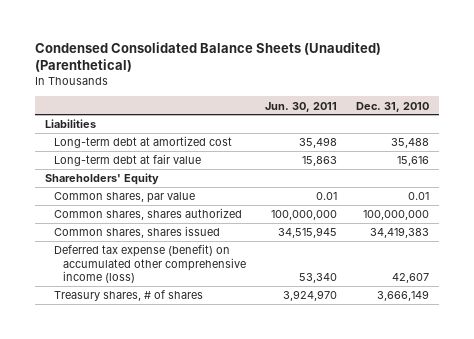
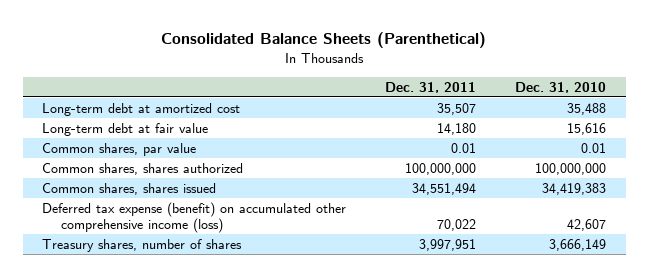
- Condensed Consolidated Balance Sheets (Unaudited) (Parenthetical)
+ Consolidated Balance Sheets (Parenthetical)
- | Jun. 30, 2011 | Dec. 31, 2010
+ | Dec. 31, 2011 | Dec. 31, 2010
- Liabilities
- Shareholders' Equity
- Treasury shares, # of shares | 3,924,970 | 3,666,149
+ Treasury shares, number of shares | 3,997,951 | 3,666,149

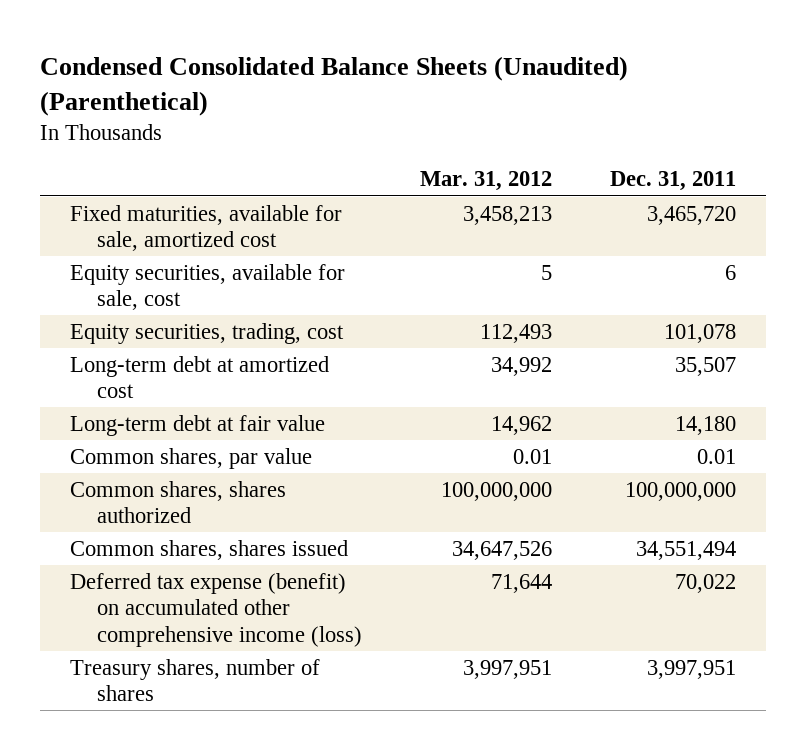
- Consolidated Balance Sheets (Parenthetical)
+ Condensed Consolidated Balance Sheets (Unaudited) (Parenthetical)
- | Dec. 31, 2011 | Dec. 31, 2010
+ | Mar. 31, 2012 | Dec. 31, 2011
+ Fixed maturities, available for sale, amortized cost | 3,458,213 | 3,465,720
+ Equity securities, available for sale, cost | 5 | 6
+ Equity securities, trading, cost | 112,493 | 101,078

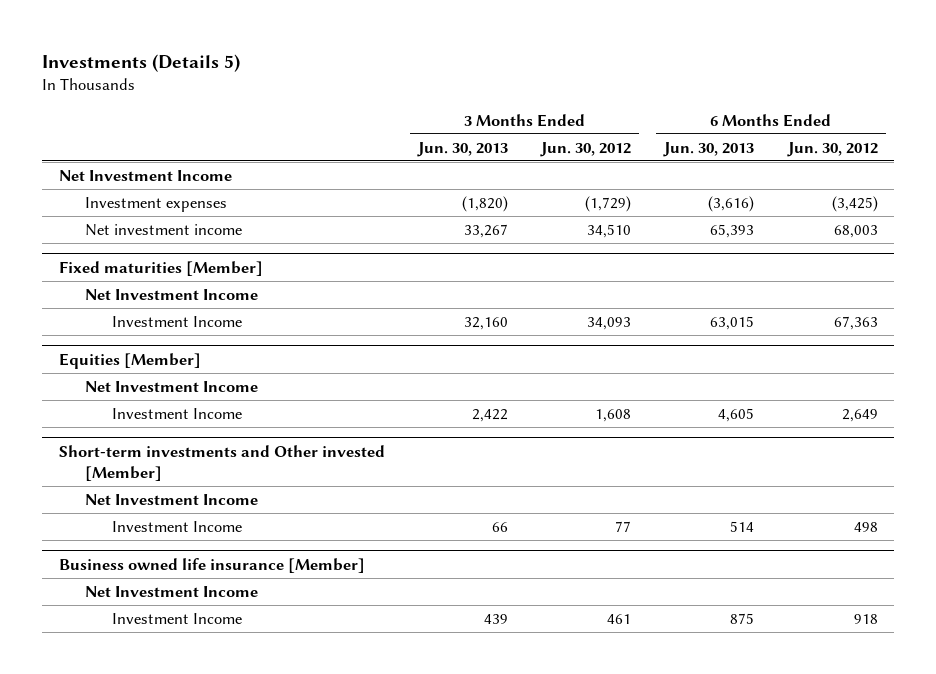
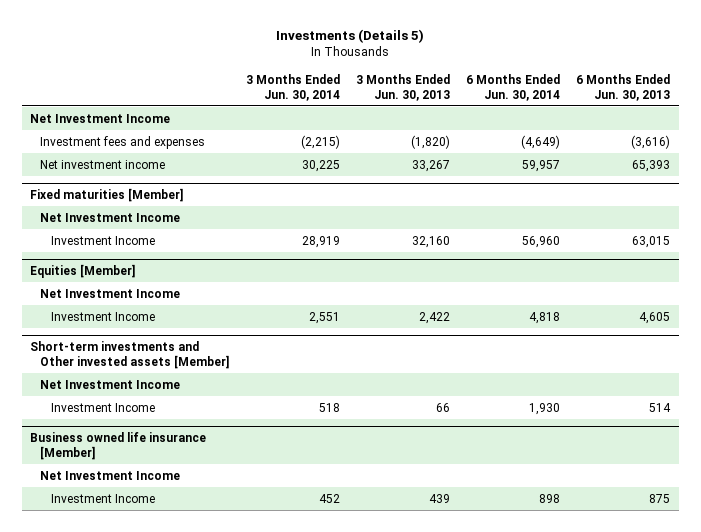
- | 3 Months Ended Jun. 30, 2013 | 3 Months Ended Jun. 30, 2012 | 6 Months Ended Jun. 30, 2013 | 6 Months Ended Jun. 30, 2012
+ | 3 Months Ended Jun. 30, 2014 | 3 Months Ended Jun. 30, 2013 | 6 Months Ended Jun. 30, 2014 | 6 Months Ended Jun. 30, 2013
- Investment expenses | (1,820) | (1,729) | (3,616) | (3,425)
+ Investment fees and expenses | (2,215) | (1,820) | (4,649) | (3,616)
- Short-term investments and Other invested [Member]
+ Short-term investments and Other invested assets [Member]

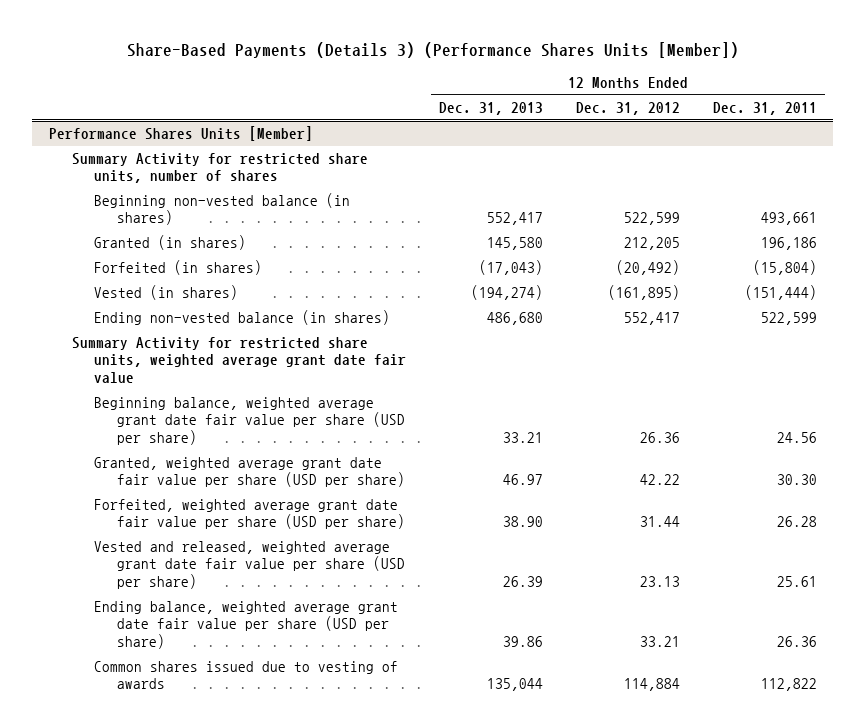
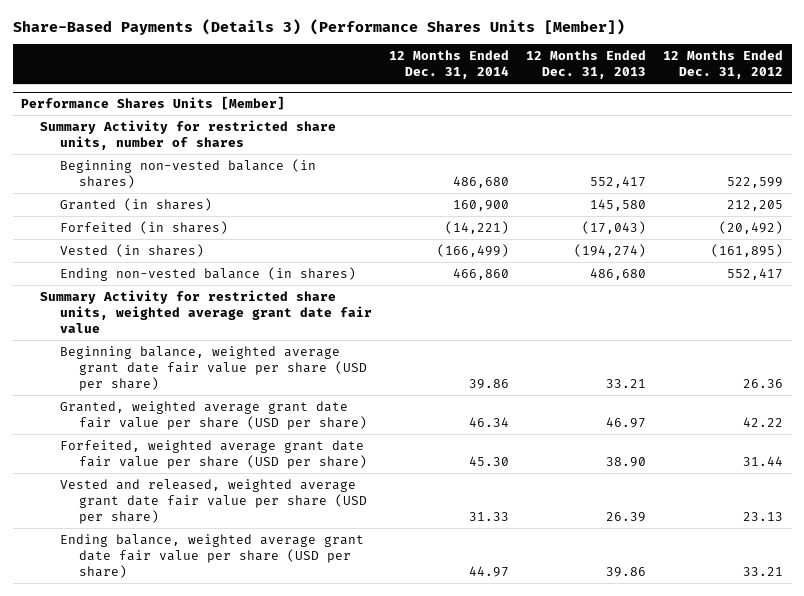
- | 12 Months Ended Dec. 31, 2013 | 12 Months Ended Dec. 31, 2012 | 12 Months Ended Dec. 31, 2011
+ | 12 Months Ended Dec. 31, 2014 | 12 Months Ended Dec. 31, 2013 | 12 Months Ended Dec. 31, 2012
@ Performance Shares Units [Member]
- Common shares issued due to vesting of awards | 135,044 | 114,884 | 112,822

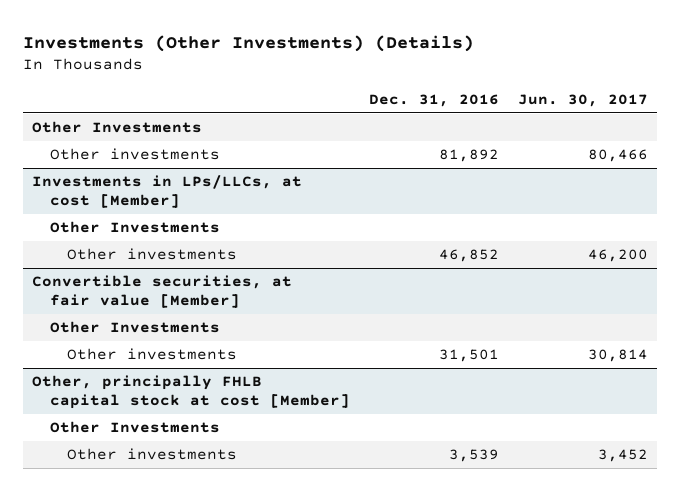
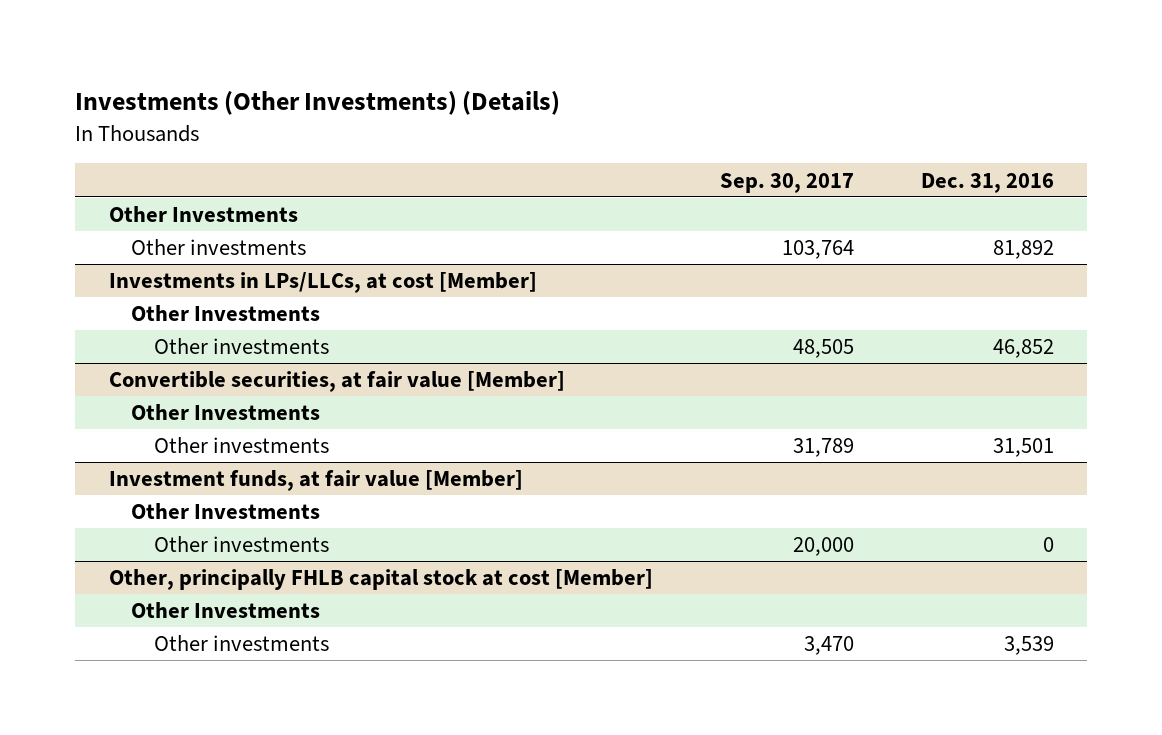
- | Dec. 31, 2016 | Jun. 30, 2017
+ | Sep. 30, 2017 | Dec. 31, 2016
+ Investment funds, at fair value [Member]
+ Other Investments
+ Other investments | 20,000 | 0

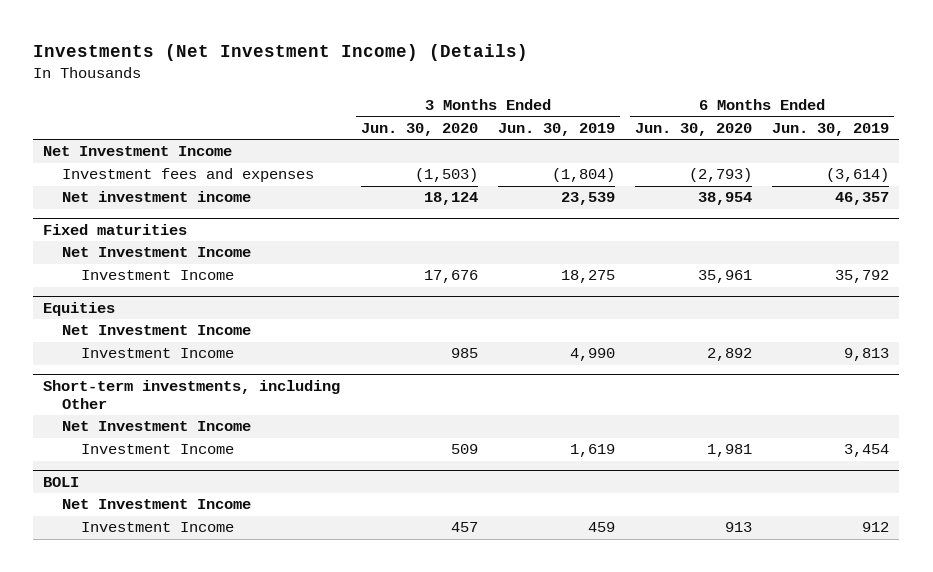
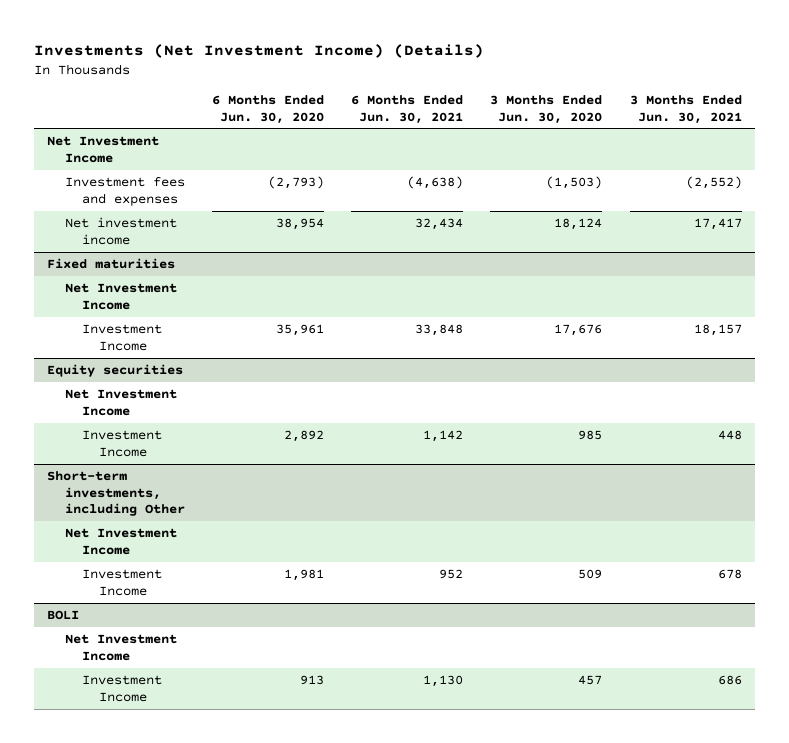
- | 3 Months Ended Jun. 30, 2020 | 3 Months Ended Jun. 30, 2019 | 6 Months Ended Jun. 30, 2020 | 6 Months Ended Jun. 30, 2019
+ | 6 Months Ended Jun. 30, 2020 | 6 Months Ended Jun. 30, 2021 | 3 Months Ended Jun. 30, 2020 | 3 Months Ended Jun. 30, 2021
- Equities
+ Equity securities

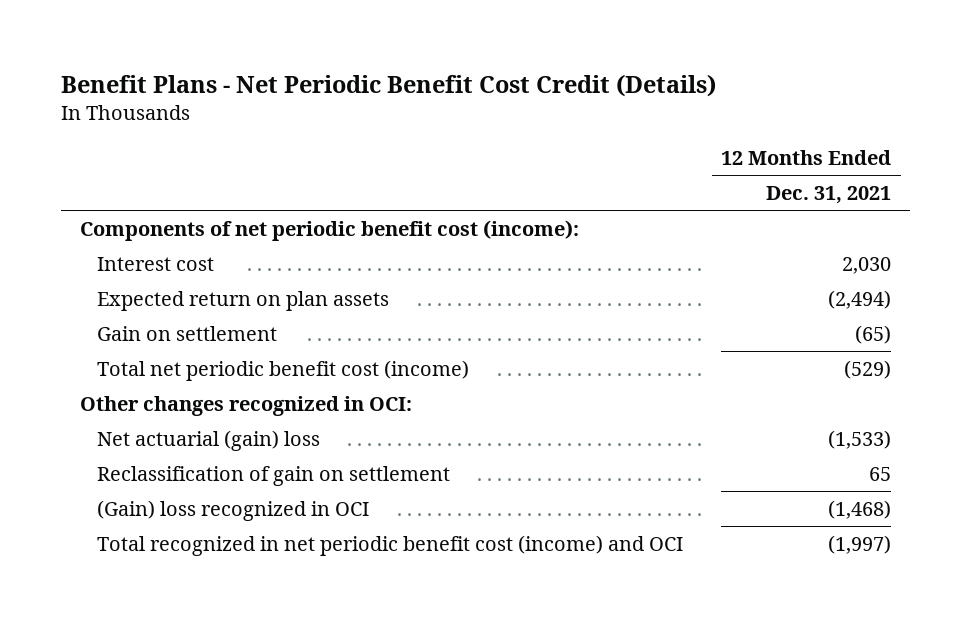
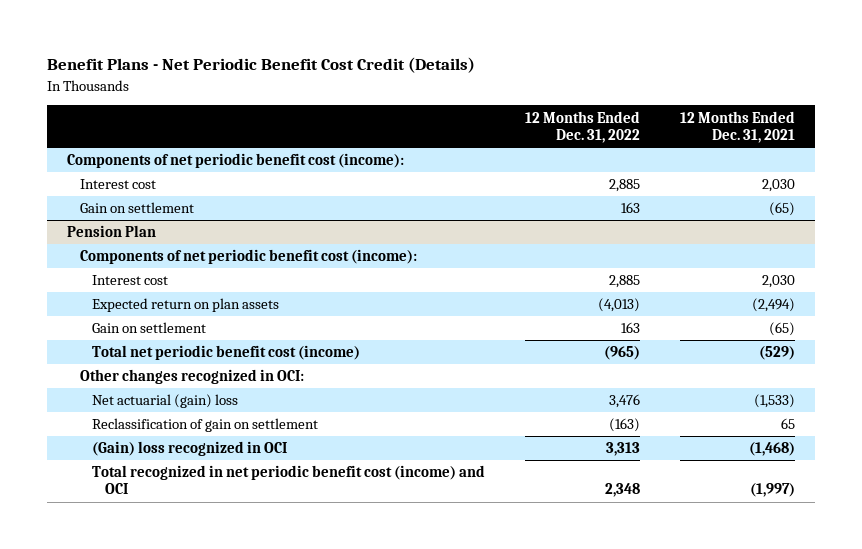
- | 12 Months Ended Dec. 31, 2021
+ | 12 Months Ended Dec. 31, 2022 | 12 Months Ended Dec. 31, 2021
+ Gain on settlement | 163 | (65)
+ Pension Plan
+ Components of net periodic benefit cost (income):
+ Interest cost | 2,885 | 2,030

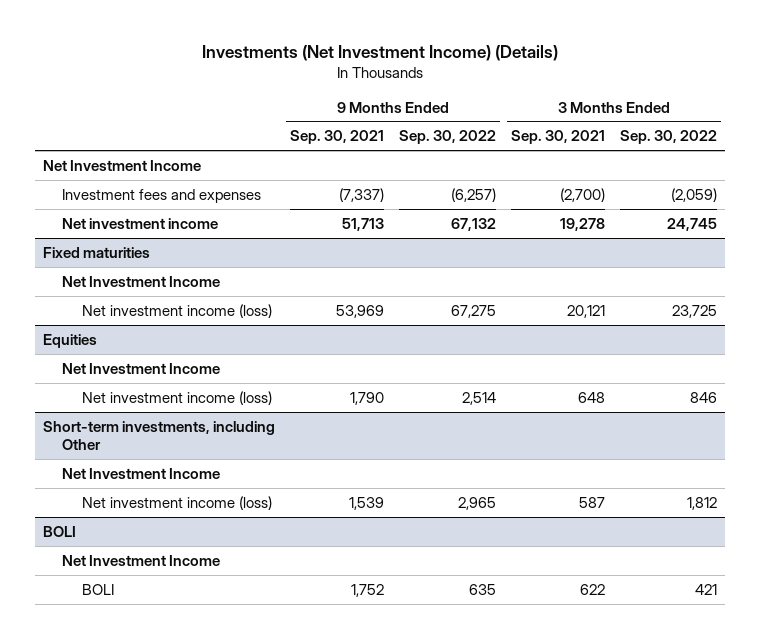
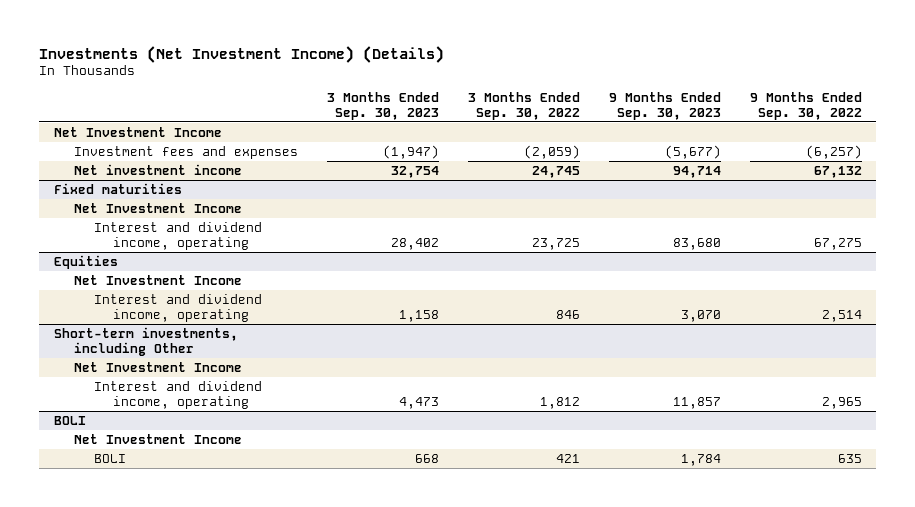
- | 9 Months Ended Sep. 30, 2021 | 9 Months Ended Sep. 30, 2022 | 3 Months Ended Sep. 30, 2021 | 3 Months Ended Sep. 30, 2022
+ | 3 Months Ended Sep. 30, 2023 | 3 Months Ended Sep. 30, 2022 | 9 Months Ended Sep. 30, 2023 | 9 Months Ended Sep. 30, 2022
@ Fixed maturities
- Net investment income (loss) | 53,969 | 67,275 | 20,121 | 23,725
+ Interest and dividend income, operating | 28,402 | 23,725 | 83,680 | 67,275
@ Equities
- Net investment income (loss) | 1,790 | 2,514 | 648 | 846
+ Interest and dividend income, operating | 1,158 | 846 | 3,070 | 2,514
@ Short-term investments, including Other
- Net investment income (loss) | 1,539 | 2,965 | 587 | 1,812
+ Interest and dividend income, operating | 4,473 | 1,812 | 11,857 | 2,965

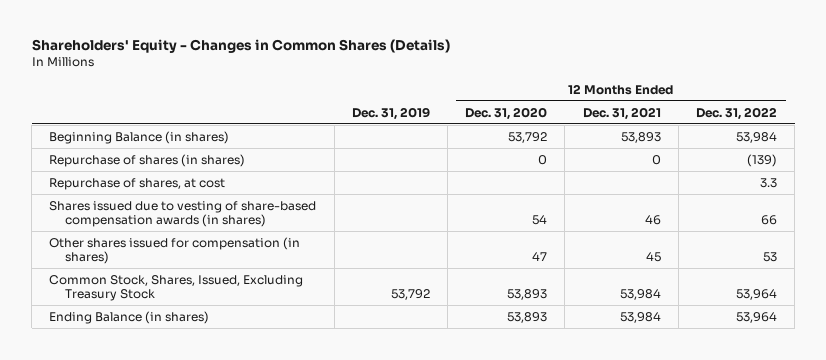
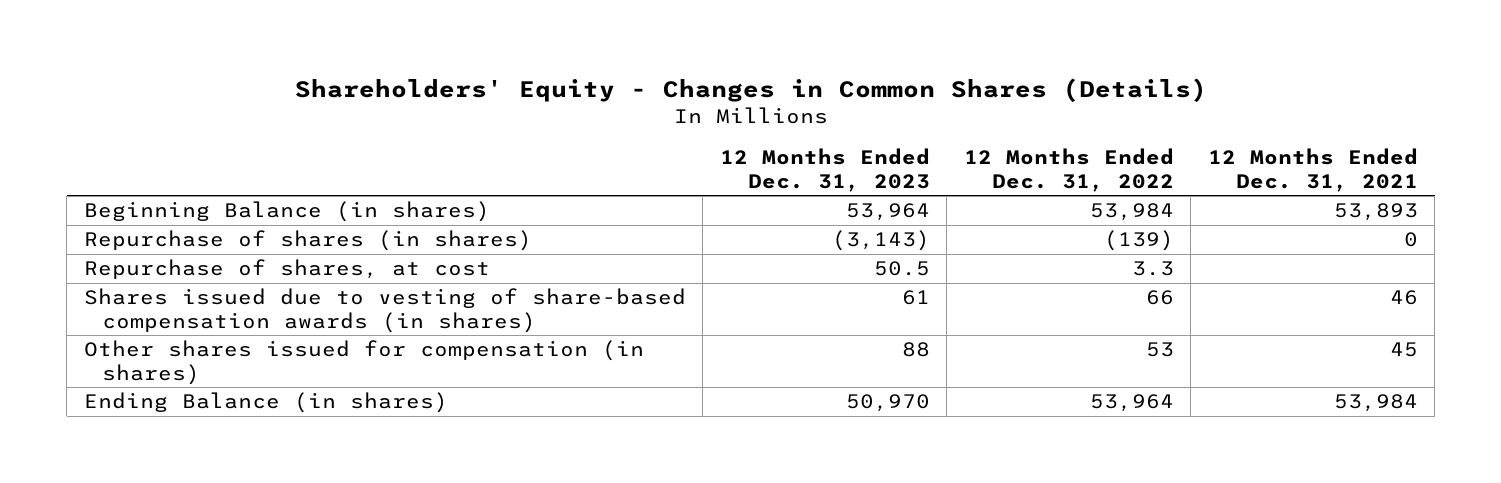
- | Dec. 31, 2019 | 12 Months Ended Dec. 31, 2020 | 12 Months Ended Dec. 31, 2021 | 12 Months Ended Dec. 31, 2022
+ | 12 Months Ended Dec. 31, 2023 | 12 Months Ended Dec. 31, 2022 | 12 Months Ended Dec. 31, 2021
- Common Stock, Shares, Issued, Excluding Treasury Stock | 53,792 | 53,893 | 53,984 | 53,964

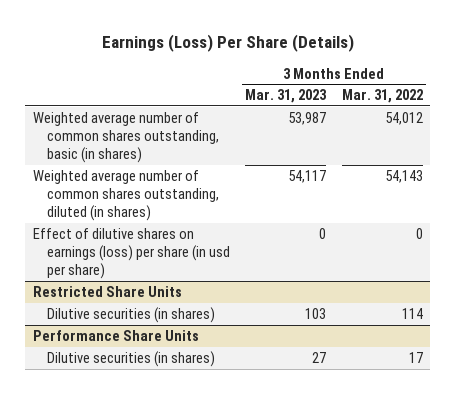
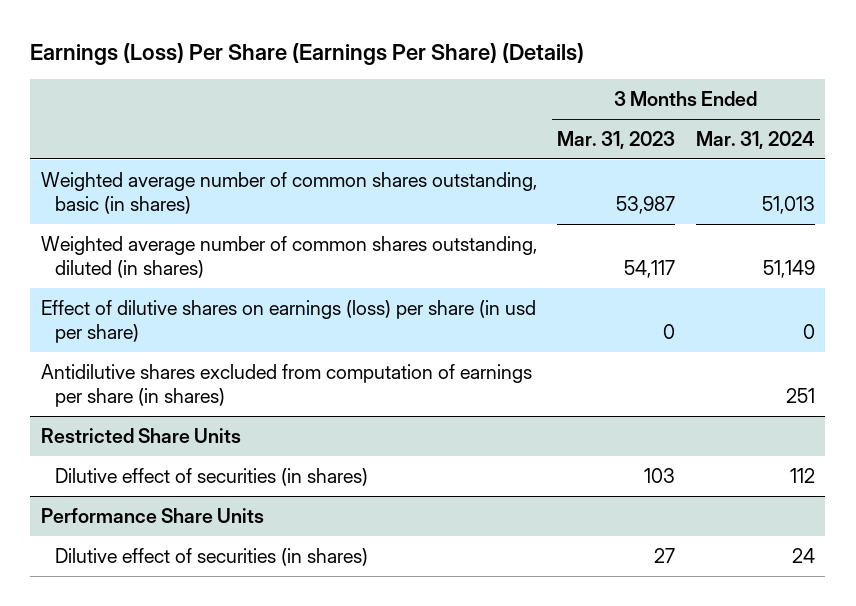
- Earnings (Loss) Per Share (Details)
+ Earnings (Loss) Per Share (Earnings Per Share) (Details)
- | 3 Months Ended Mar. 31, 2023 | 3 Months Ended Mar. 31, 2022
+ | 3 Months Ended Mar. 31, 2023 | 3 Months Ended Mar. 31, 2024
+ Antidilutive shares excluded from computation of earnings per share (in shares) | | 251
@ Restricted Share Units
- Dilutive securities (in shares) | 103 | 114
+ Dilutive effect of securities (in shares) | 103 | 112
@ Performance Share Units
- Dilutive securities (in shares) | 27 | 17
+ Dilutive effect of securities (in shares) | 27 | 24

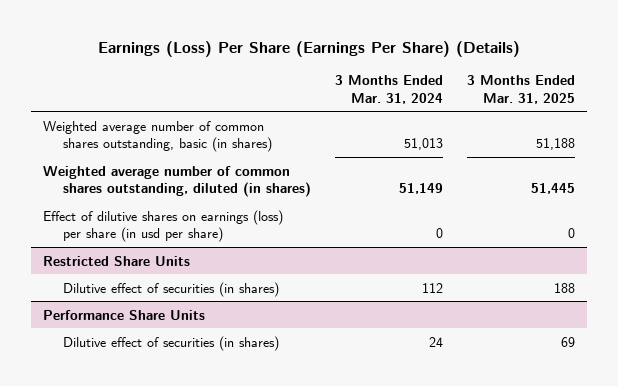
- | 3 Months Ended Mar. 31, 2023 | 3 Months Ended Mar. 31, 2024
+ | 3 Months Ended Mar. 31, 2024 | 3 Months Ended Mar. 31, 2025
- Antidilutive shares excluded from computation of earnings per share (in shares) | | 251

